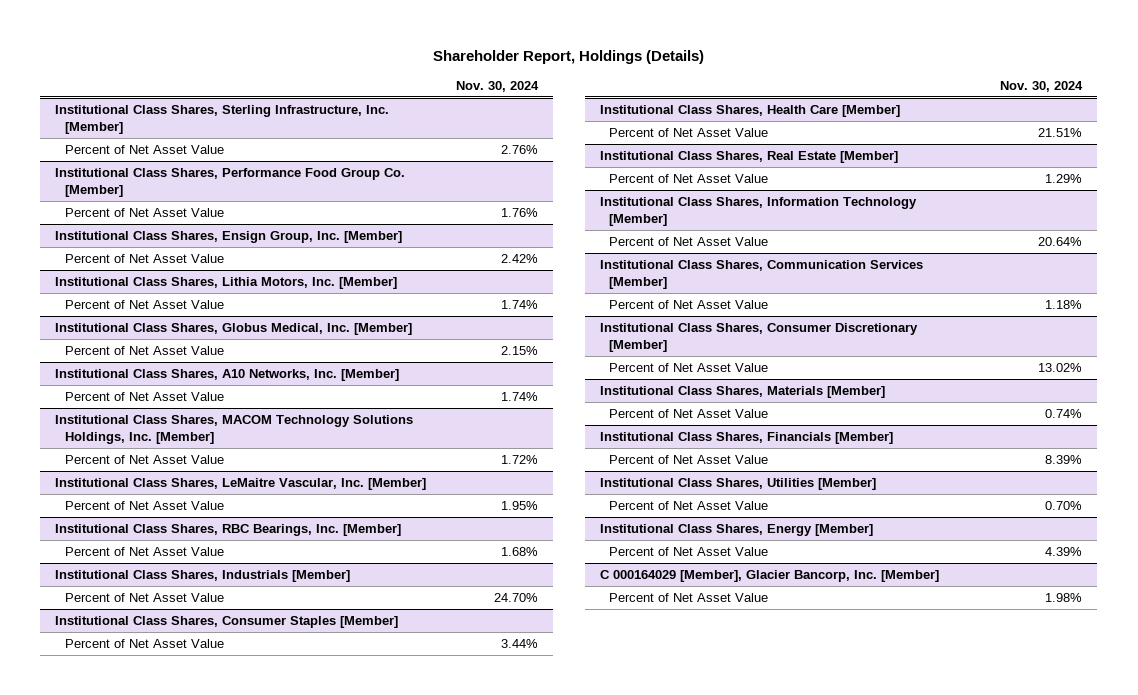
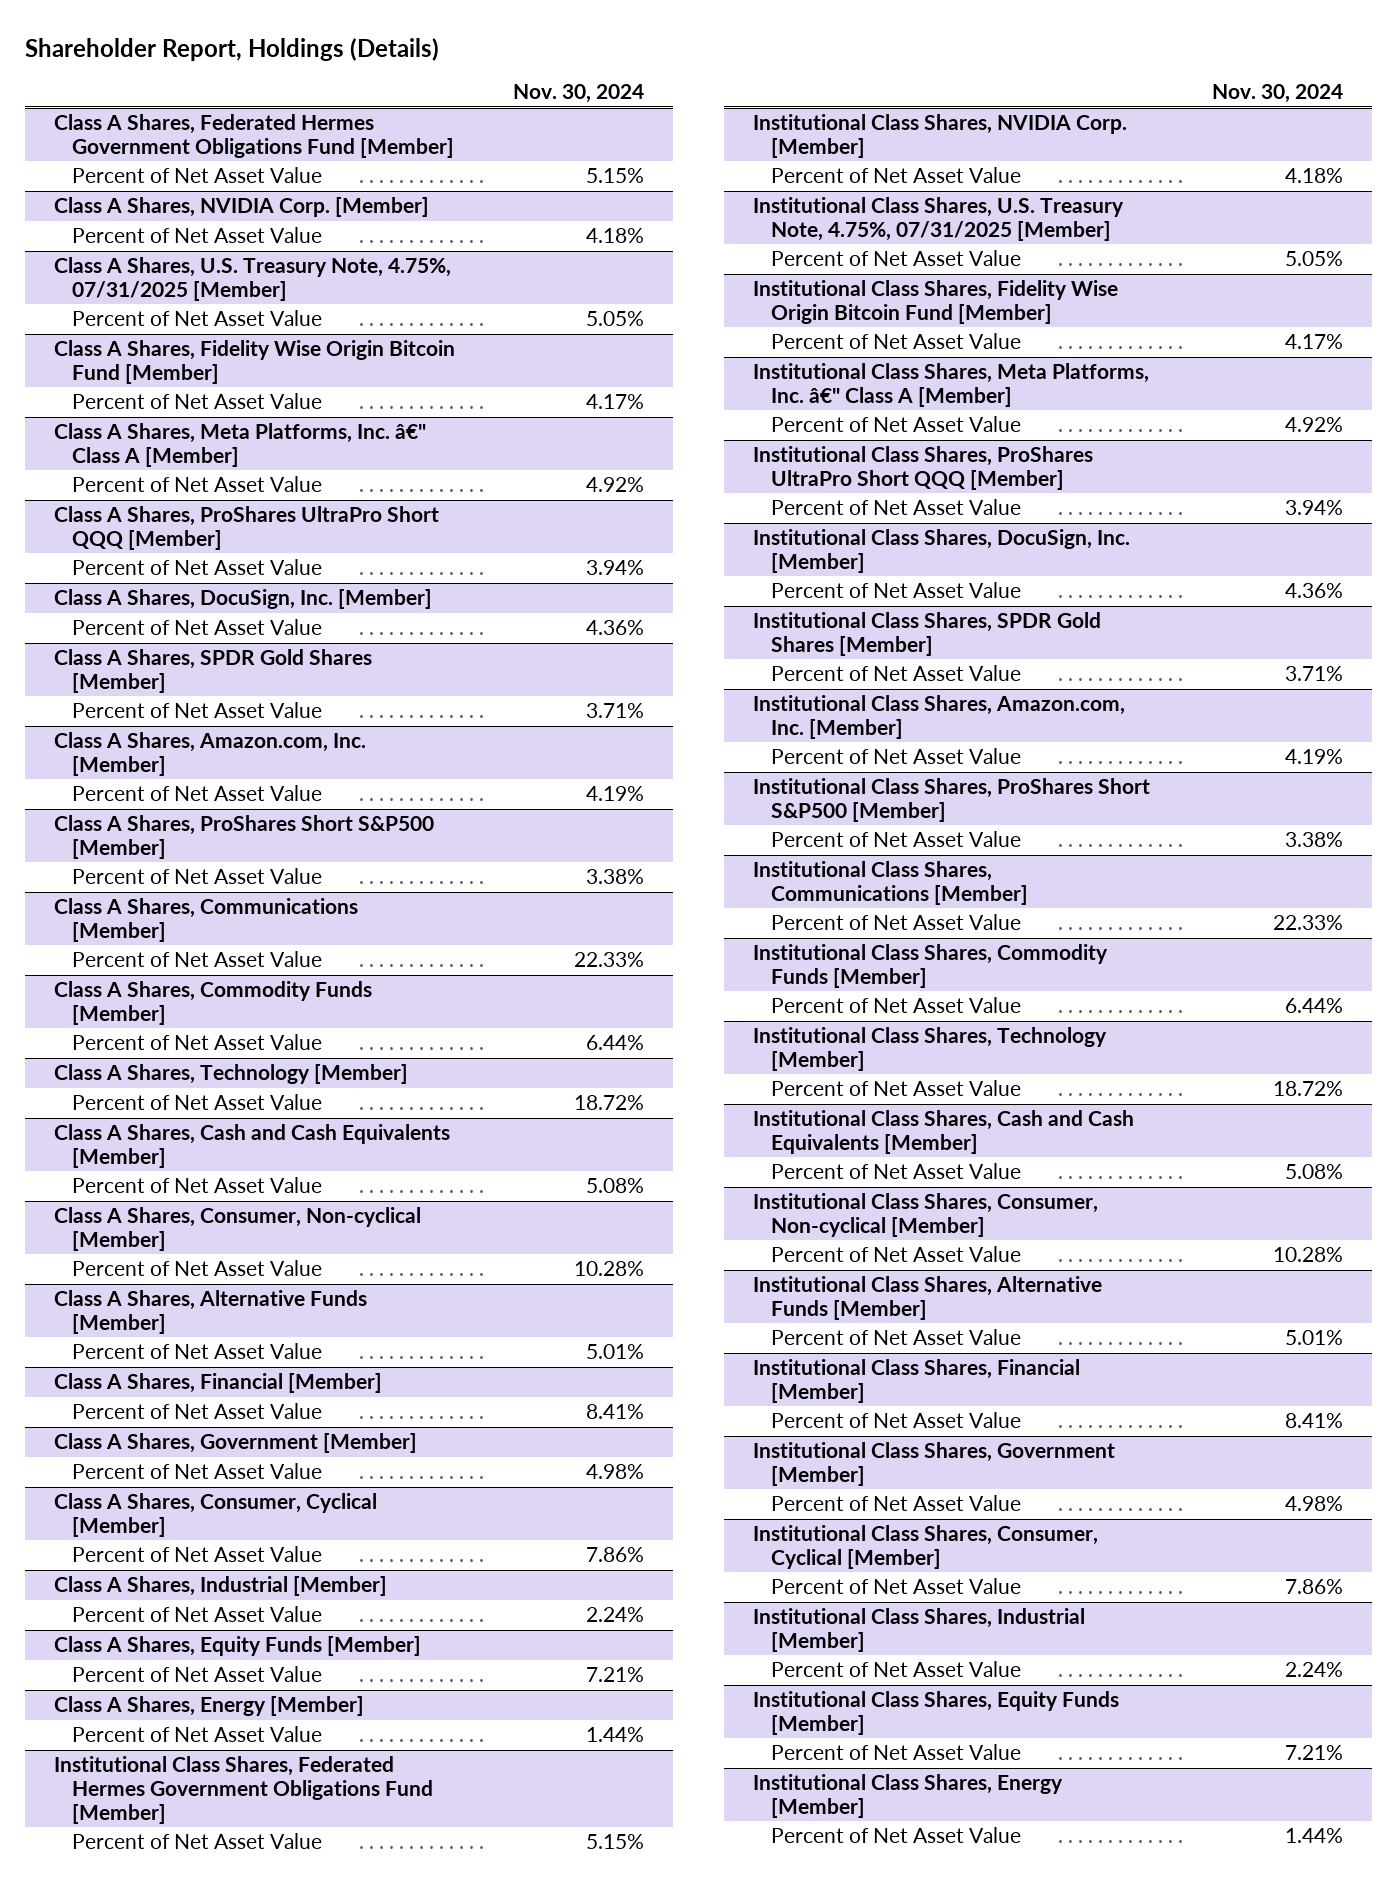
- Institutional Class Shares, Sterling Infrastructure, Inc. [Member]
- Percent of Net Asset Value | 2.76%
- Institutional Class Shares, Performance Food Group Co. [Member]
- Percent of Net Asset Value | 1.76%
- Institutional Class Shares, Ensign Group, Inc. [Member]
- Percent of Net Asset Value | 2.42%
- Institutional Class Shares, Lithia Motors, Inc. [Member]
- Percent of Net Asset Value | 1.74%
- Institutional Class Shares, Globus Medical, Inc. [Member]
- Percent of Net Asset Value | 2.15%
- Institutional Class Shares, A10 Networks, Inc. [Member]
- Percent of Net Asset Value | 1.74%
- Institutional Class Shares, MACOM Technology Solutions Holdings, Inc. [Member]
- Percent of Net Asset Value | 1.72%
- Institutional Class Shares, LeMaitre Vascular, Inc. [Member]
- Percent of Net Asset Value | 1.95%
- Institutional Class Shares, RBC Bearings, Inc. [Member]
- Percent of Net Asset Value | 1.68%
- Institutional Class Shares, Industrials [Member]
- Percent of Net Asset Value | 24.70%
- Institutional Class Shares, Consumer Staples [Member]
- Percent of Net Asset Value | 3.44%
- Institutional Class Shares, Health Care [Member]
- Percent of Net Asset Value | 21.51%
- Institutional Class Shares, Real Estate [Member]
- Percent of Net Asset Value | 1.29%
- Institutional Class Shares, Information Technology [Member]
- Percent of Net Asset Value | 20.64%
- Institutional Class Shares, Communication Services [Member]
- Percent of Net Asset Value | 1.18%
- Institutional Class Shares, Consumer Discretionary [Member]
- Percent of Net Asset Value | 13.02%
- Institutional Class Shares, Materials [Member]
- Percent of Net Asset Value | 0.74%
- Institutional Class Shares, Financials [Member]
- Percent of Net Asset Value | 8.39%
- Institutional Class Shares, Utilities [Member]
- Percent of Net Asset Value | 0.70%
+ Class A Shares, Federated Hermes Government Obligations Fund [Member]
+ Percent of Net Asset Value | 5.15%
+ Class A Shares, NVIDIA Corp. [Member]
+ Percent of Net Asset Value | 4.18%
+ Class A Shares, U.S. Treasury Note, 4.75%, 07/31/2025 [Member]
+ Percent of Net Asset Value | 5.05%
+ Class A Shares, Fidelity Wise Origin Bitcoin Fund [Member]
+ Percent of Net Asset Value | 4.17%
+ Class A Shares, Meta Platforms, Inc. â€" Class A [Member]
+ Percent of Net Asset Value | 4.92%
+ Class A Shares, ProShares UltraPro Short QQQ [Member]
+ Percent of Net Asset Value | 3.94%
+ Class A Shares, DocuSign, Inc. [Member]
+ Percent of Net Asset Value | 4.36%
+ Class A Shares, SPDR Gold Shares [Member]
+ Percent of Net Asset Value | 3.71%
+ Class A Shares, Amazon.com, Inc. [Member]
+ Percent of Net Asset Value | 4.19%
+ Class A Shares, ProShares Short S&P500 [Member]
+ Percent of Net Asset Value | 3.38%
+ Class A Shares, Communications [Member]
+ Percent of Net Asset Value | 22.33%
+ Class A Shares, Commodity Funds [Member]
+ Percent of Net Asset Value | 6.44%
+ Class A Shares, Technology [Member]
+ Percent of Net Asset Value | 18.72%
+ Class A Shares, Cash and Cash Equivalents [Member]
+ Percent of Net Asset Value | 5.08%
+ Class A Shares, Consumer, Non-cyclical [Member]
+ Percent of Net Asset Value | 10.28%
+ Class A Shares, Alternative Funds [Member]
+ Percent of Net Asset Value | 5.01%
+ Class A Shares, Financial [Member]
+ Percent of Net Asset Value | 8.41%
+ Class A Shares, Government [Member]
+ Percent of Net Asset Value | 4.98%
+ Class A Shares, Consumer, Cyclical [Member]
+ Percent of Net Asset Value | 7.86%
+ Class A Shares, Industrial [Member]
+ Percent of Net Asset Value | 2.24%
+ Class A Shares, Equity Funds [Member]
+ Percent of Net Asset Value | 7.21%
+ Class A Shares, Energy [Member]
+ Percent of Net Asset Value | 1.44%
+ Institutional Class Shares, Federated Hermes Government Obligations Fund [Member]
+ Percent of Net Asset Value | 5.15%
+ Institutional Class Shares, NVIDIA Corp. [Member]
+ Percent of Net Asset Value | 4.18%
+ Institutional Class Shares, U.S. Treasury Note, 4.75%, 07/31/2025 [Member]
+ Percent of Net Asset Value | 5.05%
+ Institutional Class Shares, Fidelity Wise Origin Bitcoin Fund [Member]
+ Percent of Net Asset Value | 4.17%
+ Institutional Class Shares, Meta Platforms, Inc. â€" Class A [Member]
+ Percent of Net Asset Value | 4.92%
+ Institutional Class Shares, ProShares UltraPro Short QQQ [Member]
+ Percent of Net Asset Value | 3.94%
+ Institutional Class Shares, DocuSign, Inc. [Member]
+ Percent of Net Asset Value | 4.36%
+ Institutional Class Shares, SPDR Gold Shares [Member]
+ Percent of Net Asset Value | 3.71%
+ Institutional Class Shares, Amazon.com, Inc. [Member]
+ Percent of Net Asset Value | 4.19%
+ Institutional Class Shares, ProShares Short S&P500 [Member]
+ Percent of Net Asset Value | 3.38%
+ Institutional Class Shares, Communications [Member]
+ Percent of Net Asset Value | 22.33%
+ Institutional Class Shares, Commodity Funds [Member]
+ Percent of Net Asset Value | 6.44%
+ Institutional Class Shares, Technology [Member]
+ Percent of Net Asset Value | 18.72%
+ Institutional Class Shares, Cash and Cash Equivalents [Member]
+ Percent of Net Asset Value | 5.08%
+ Institutional Class Shares, Consumer, Non-cyclical [Member]
+ Percent of Net Asset Value | 10.28%
+ Institutional Class Shares, Alternative Funds [Member]
+ Percent of Net Asset Value | 5.01%
+ Institutional Class Shares, Financial [Member]
+ Percent of Net Asset Value | 8.41%
+ Institutional Class Shares, Government [Member]
+ Percent of Net Asset Value | 4.98%
+ Institutional Class Shares, Consumer, Cyclical [Member]
+ Percent of Net Asset Value | 7.86%
+ Institutional Class Shares, Industrial [Member]
+ Percent of Net Asset Value | 2.24%
+ Institutional Class Shares, Equity Funds [Member]
+ Percent of Net Asset Value | 7.21%
@ Institutional Class Shares, Energy [Member]
- Percent of Net Asset Value | 4.39%
- C 000164029 [Member], Glacier Bancorp, Inc. [Member]
- Percent of Net Asset Value | 1.98%
@ Institutional Class Shares, Energy [Member]
+ Percent of Net Asset Value | 1.44%

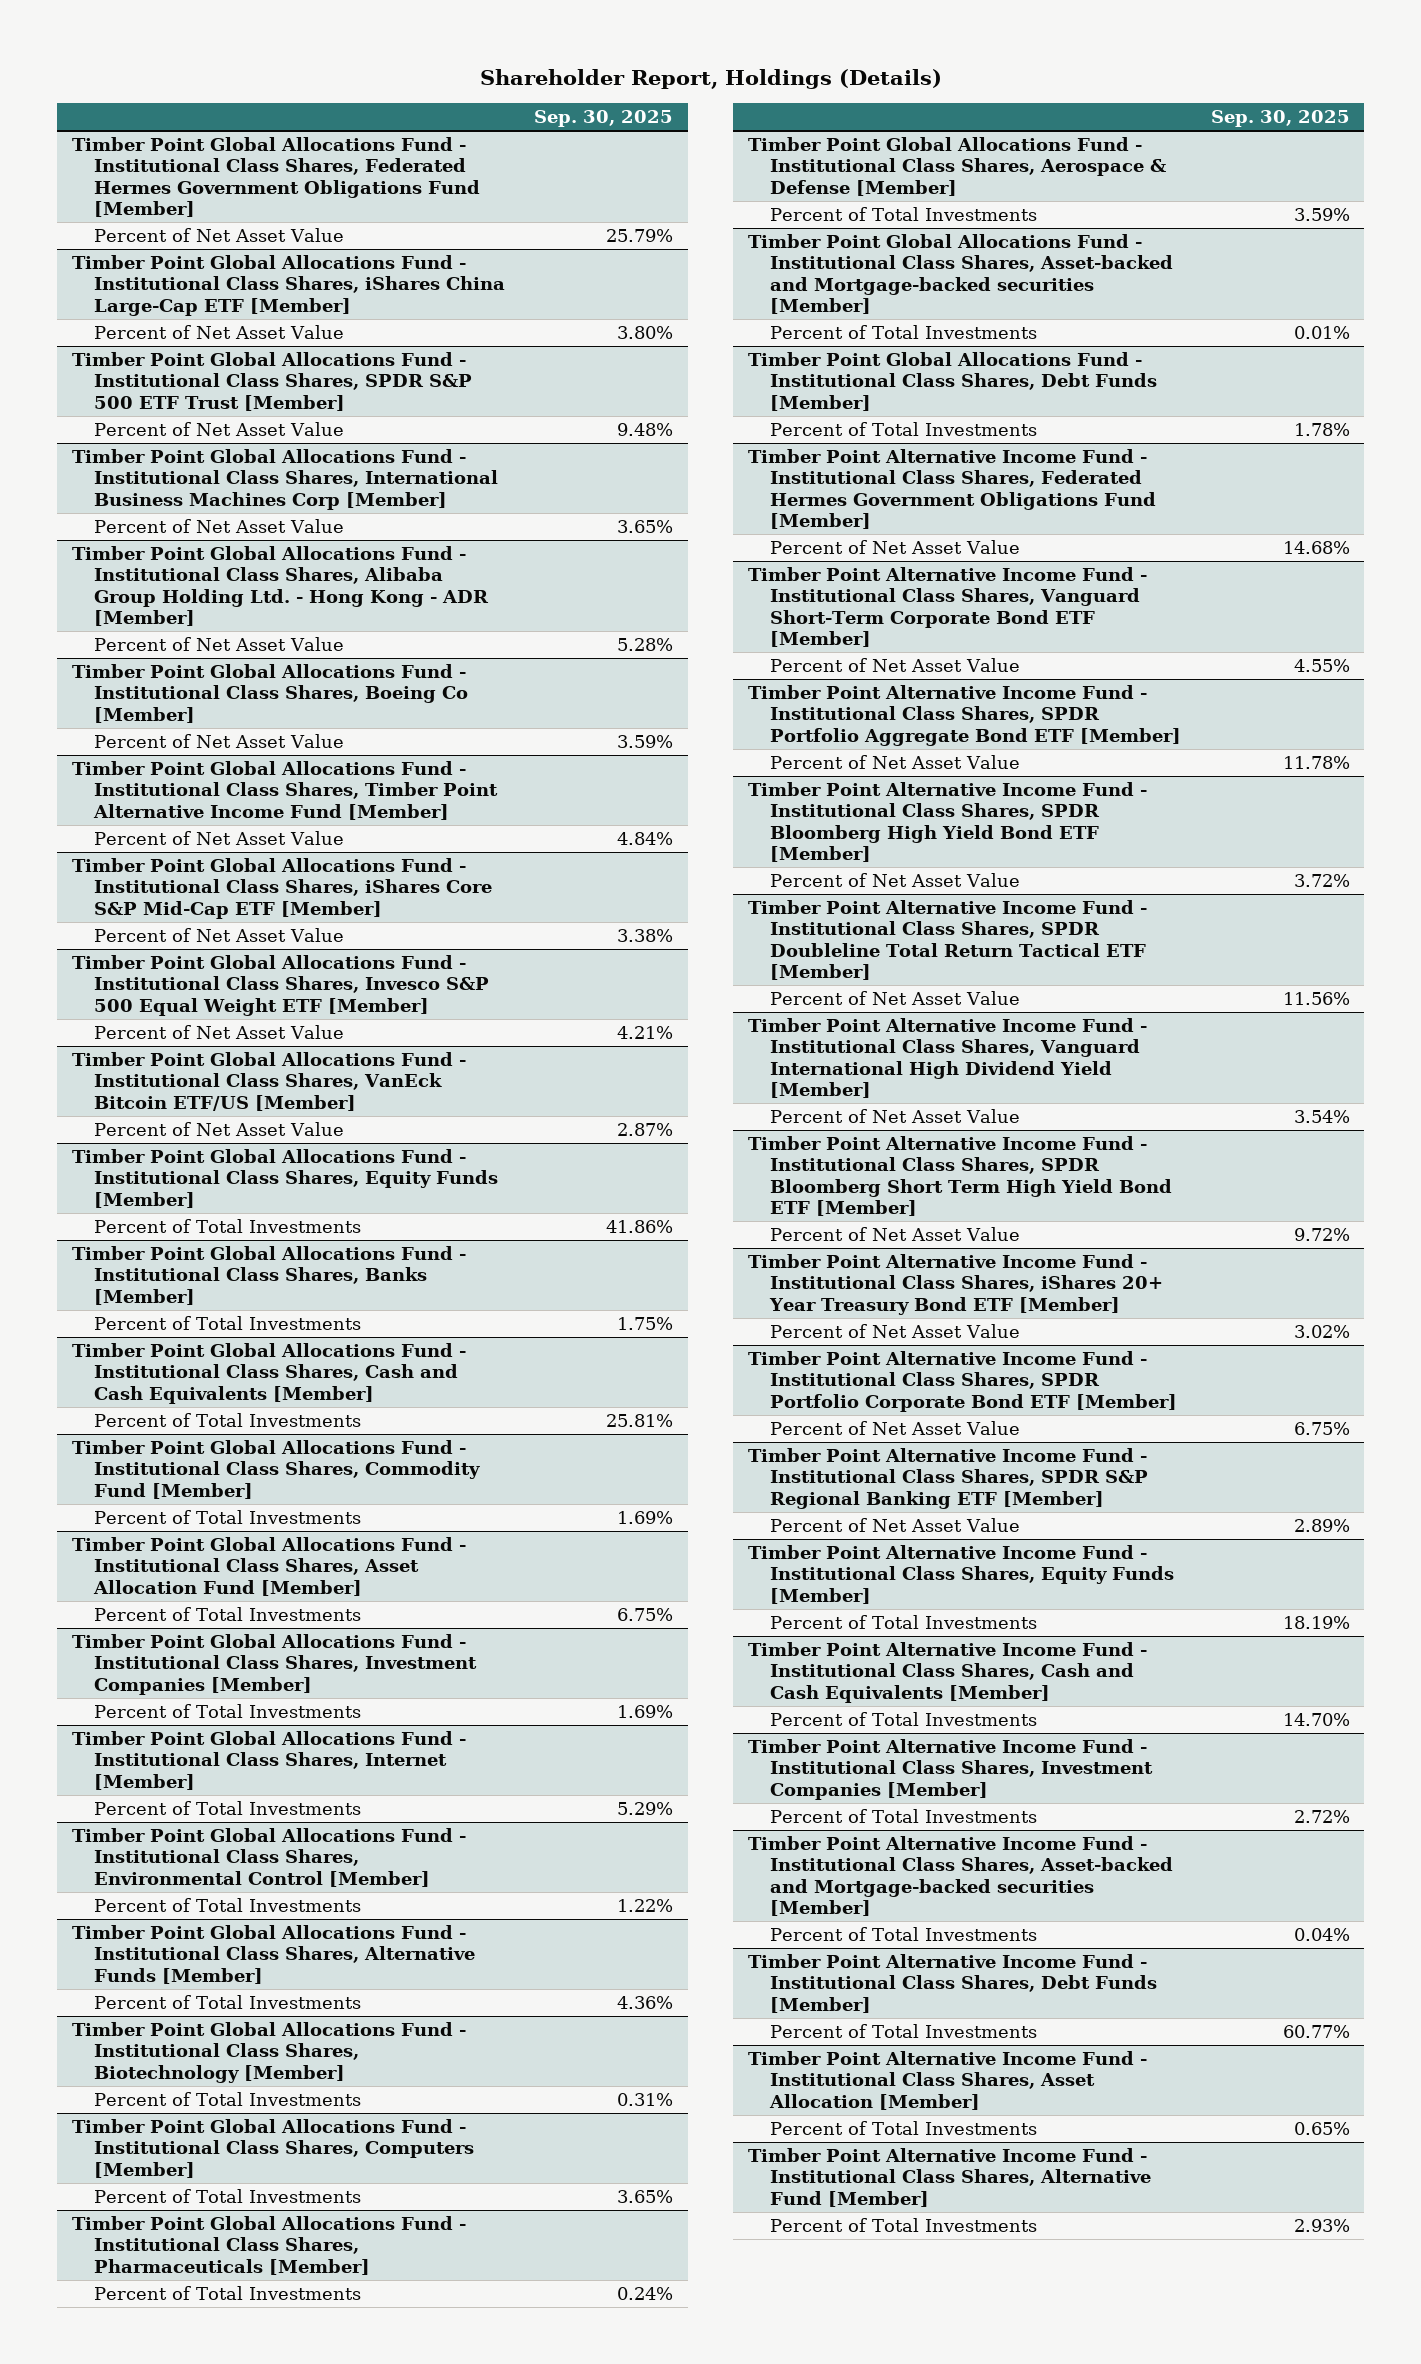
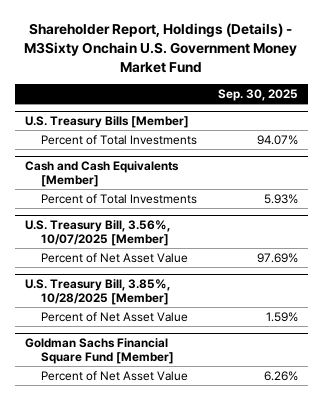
- Shareholder Report, Holdings (Details)
+ Shareholder Report, Holdings (Details) - M3Sixty Onchain U.S. Government Money Market Fund
- Timber Point Global Allocations Fund - Institutional Class Shares, Federated Hermes Government Obligations Fund [Member]
- Percent of Net Asset Value | 25.79%
- Timber Point Global Allocations Fund - Institutional Class Shares, iShares China Large-Cap ETF [Member]
- Percent of Net Asset Value | 3.80%
- Timber Point Global Allocations Fund - Institutional Class Shares, SPDR S&P 500 ETF Trust [Member]
- Percent of Net Asset Value | 9.48%
- Timber Point Global Allocations Fund - Institutional Class Shares, International Business Machines Corp [Member]
- Percent of Net Asset Value | 3.65%
- Timber Point Global Allocations Fund - Institutional Class Shares, Alibaba Group Holding Ltd. - Hong Kong - ADR [Member]
- Percent of Net Asset Value | 5.28%
- Timber Point Global Allocations Fund - Institutional Class Shares, Boeing Co [Member]
- Percent of Net Asset Value | 3.59%
- Timber Point Global Allocations Fund - Institutional Class Shares, Timber Point Alternative Income Fund [Member]
- Percent of Net Asset Value | 4.84%
- Timber Point Global Allocations Fund - Institutional Class Shares, iShares Core S&P Mid-Cap ETF [Member]
- Percent of Net Asset Value | 3.38%
- Timber Point Global Allocations Fund - Institutional Class Shares, Invesco S&P 500 Equal Weight ETF [Member]
- Percent of Net Asset Value | 4.21%
- Timber Point Global Allocations Fund - Institutional Class Shares, VanEck Bitcoin ETF/US [Member]
- Percent of Net Asset Value | 2.87%
- Timber Point Global Allocations Fund - Institutional Class Shares, Equity Funds [Member]
- Percent of Total Investments | 41.86%
- Timber Point Global Allocations Fund - Institutional Class Shares, Banks [Member]
- Percent of Total Investments | 1.75%
- Timber Point Global Allocations Fund - Institutional Class Shares, Cash and Cash Equivalents [Member]
- Percent of Total Investments | 25.81%
- Timber Point Global Allocations Fund - Institutional Class Shares, Commodity Fund [Member]
- Percent of Total Investments | 1.69%
- Timber Point Global Allocations Fund - Institutional Class Shares, Asset Allocation Fund [Member]
- Percent of Total Investments | 6.75%
- Timber Point Global Allocations Fund - Institutional Class Shares, Investment Companies [Member]
- Percent of Total Investments | 1.69%
- Timber Point Global Allocations Fund - Institutional Class Shares, Internet [Member]
- Percent of Total Investments | 5.29%
- Timber Point Global Allocations Fund - Institutional Class Shares, Environmental Control [Member]
- Percent of Total Investments | 1.22%
- Timber Point Global Allocations Fund - Institutional Class Shares, Alternative Funds [Member]
- Percent of Total Investments | 4.36%
- Timber Point Global Allocations Fund - Institutional Class Shares, Biotechnology [Member]
- Percent of Total Investments | 0.31%
- Timber Point Global Allocations Fund - Institutional Class Shares, Computers [Member]
- Percent of Total Investments | 3.65%
- Timber Point Global Allocations Fund - Institutional Class Shares, Pharmaceuticals [Member]
- Percent of Total Investments | 0.24%
- Timber Point Global Allocations Fund - Institutional Class Shares, Aerospace & Defense [Member]
- Percent of Total Investments | 3.59%
- Timber Point Global Allocations Fund - Institutional Class Shares, Asset-backed and Mortgage-backed securities [Member]
- Percent of Total Investments | 0.01%
- Timber Point Global Allocations Fund - Institutional Class Shares, Debt Funds [Member]
- Percent of Total Investments | 1.78%
- Timber Point Alternative Income Fund - Institutional Class Shares, Federated Hermes Government Obligations Fund [Member]
- Percent of Net Asset Value | 14.68%
- Timber Point Alternative Income Fund - Institutional Class Shares, Vanguard Short-Term Corporate Bond ETF [Member]
- Percent of Net Asset Value | 4.55%
- Timber Point Alternative Income Fund - Institutional Class Shares, SPDR Portfolio Aggregate Bond ETF [Member]
- Percent of Net Asset Value | 11.78%
- Timber Point Alternative Income Fund - Institutional Class Shares, SPDR Bloomberg High Yield Bond ETF [Member]
- Percent of Net Asset Value | 3.72%
- Timber Point Alternative Income Fund - Institutional Class Shares, SPDR Doubleline Total Return Tactical ETF [Member]
- Percent of Net Asset Value | 11.56%
- Timber Point Alternative Income Fund - Institutional Class Shares, Vanguard International High Dividend Yield [Member]
- Percent of Net Asset Value | 3.54%
- Timber Point Alternative Income Fund - Institutional Class Shares, SPDR Bloomberg Short Term High Yield Bond ETF [Member]
- Percent of Net Asset Value | 9.72%
- Timber Point Alternative Income Fund - Institutional Class Shares, iShares 20+ Year Treasury Bond ETF [Member]
- Percent of Net Asset Value | 3.02%
- Timber Point Alternative Income Fund - Institutional Class Shares, SPDR Portfolio Corporate Bond ETF [Member]
- Percent of Net Asset Value | 6.75%
- Timber Point Alternative Income Fund - Institutional Class Shares, SPDR S&P Regional Banking ETF [Member]
- Percent of Net Asset Value | 2.89%
- Timber Point Alternative Income Fund - Institutional Class Shares, Equity Funds [Member]
- Percent of Total Investments | 18.19%
- Timber Point Alternative Income Fund - Institutional Class Shares, Cash and Cash Equivalents [Member]
- Percent of Total Investments | 14.70%
- Timber Point Alternative Income Fund - Institutional Class Shares, Investment Companies [Member]
- Percent of Total Investments | 2.72%
- Timber Point Alternative Income Fund - Institutional Class Shares, Asset-backed and Mortgage-backed securities [Member]
- Percent of Total Investments | 0.04%
- Timber Point Alternative Income Fund - Institutional Class Shares, Debt Funds [Member]
- Percent of Total Investments | 60.77%
- Timber Point Alternative Income Fund - Institutional Class Shares, Asset Allocation [Member]
- Percent of Total Investments | 0.65%
- Timber Point Alternative Income Fund - Institutional Class Shares, Alternative Fund [Member]
- Percent of Total Investments | 2.93%
+ U.S. Treasury Bills [Member]
+ Percent of Total Investments | 94.07%
+ Cash and Cash Equivalents [Member]
+ Percent of Total Investments | 5.93%
+ U.S. Treasury Bill, 3.56%, 10/07/2025 [Member]
+ Percent of Net Asset Value | 97.69%
+ U.S. Treasury Bill, 3.85%, 10/28/2025 [Member]
+ Percent of Net Asset Value | 1.59%
+ Goldman Sachs Financial Square Fund [Member]
+ Percent of Net Asset Value | 6.26%

